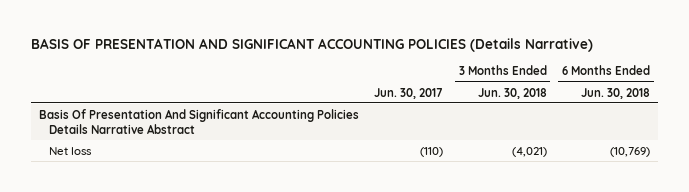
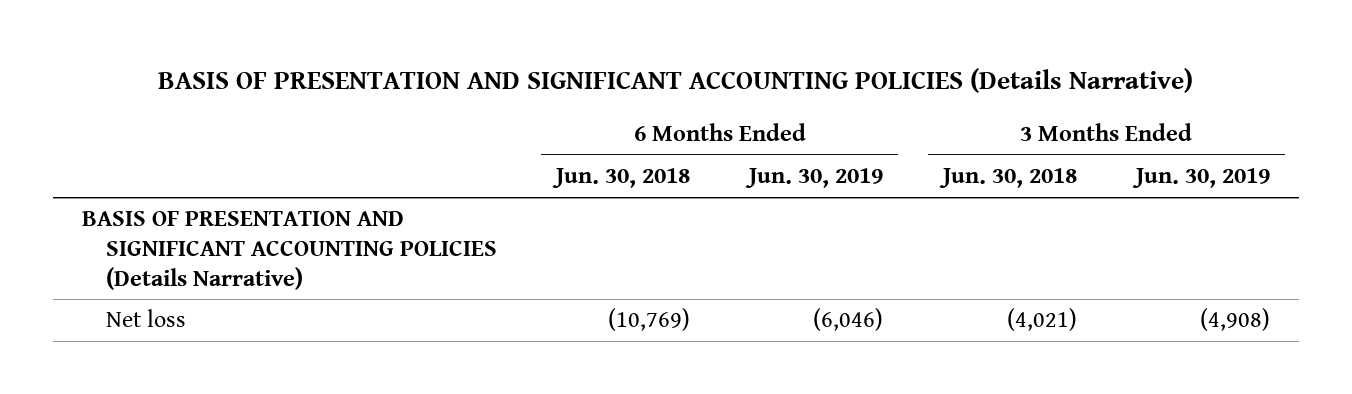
- | Jun. 30, 2017 | 3 Months Ended Jun. 30, 2018 | 6 Months Ended Jun. 30, 2018
+ | 6 Months Ended Jun. 30, 2018 | 6 Months Ended Jun. 30, 2019 | 3 Months Ended Jun. 30, 2018 | 3 Months Ended Jun. 30, 2019
- Basis Of Presentation And Significant Accounting Policies Details Narrative Abstract
+ BASIS OF PRESENTATION AND SIGNIFICANT ACCOUNTING POLICIES (Details Narrative)

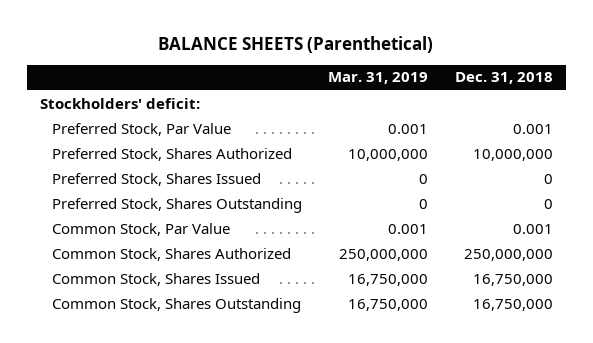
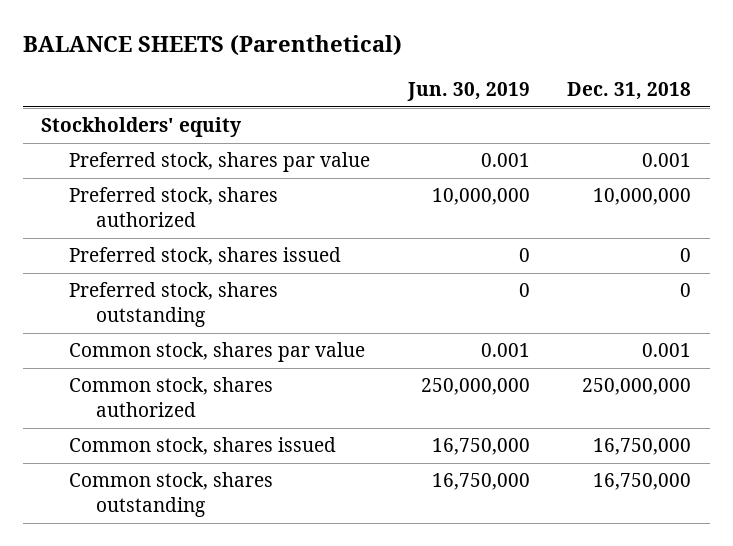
- | Mar. 31, 2019 | Dec. 31, 2018
+ | Jun. 30, 2019 | Dec. 31, 2018
- Stockholders' deficit:
- Preferred Stock, Par Value | 0.001 | 0.001
- Preferred Stock, Shares Authorized | 10,000,000 | 10,000,000
- Preferred Stock, Shares Issued | 0 | 0
- Preferred Stock, Shares Outstanding | 0 | 0
- Common Stock, Par Value | 0.001 | 0.001
- Common Stock, Shares Authorized | 250,000,000 | 250,000,000
- Common Stock, Shares Issued | 16,750,000 | 16,750,000
- Common Stock, Shares Outstanding | 16,750,000 | 16,750,000
+ Stockholders' equity
+ Preferred stock, shares par value | 0.001 | 0.001
+ Preferred stock, shares authorized | 10,000,000 | 10,000,000
+ Preferred stock, shares issued | 0 | 0
+ Preferred stock, shares outstanding | 0 | 0
+ Common stock, shares par value | 0.001 | 0.001
+ Common stock, shares authorized | 250,000,000 | 250,000,000
+ Common stock, shares issued | 16,750,000 | 16,750,000
+ Common stock, shares outstanding | 16,750,000 | 16,750,000

